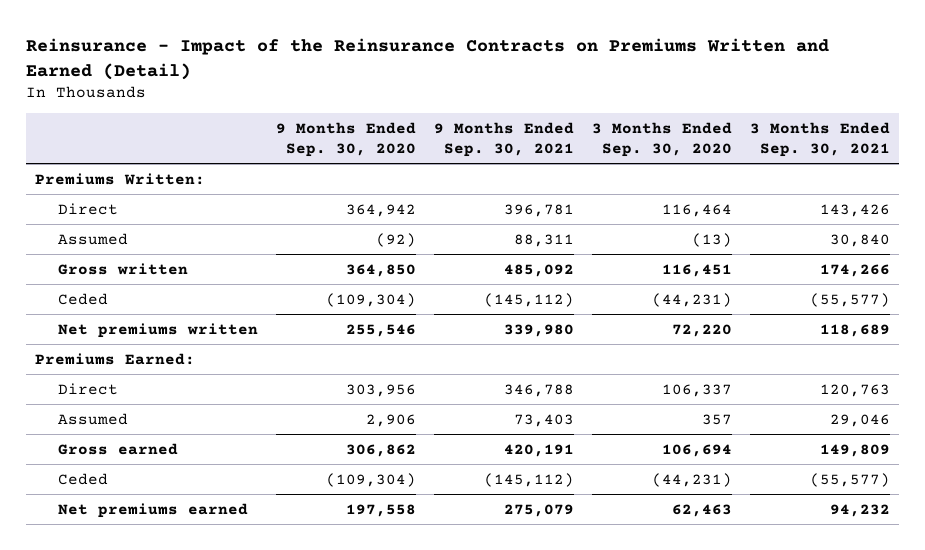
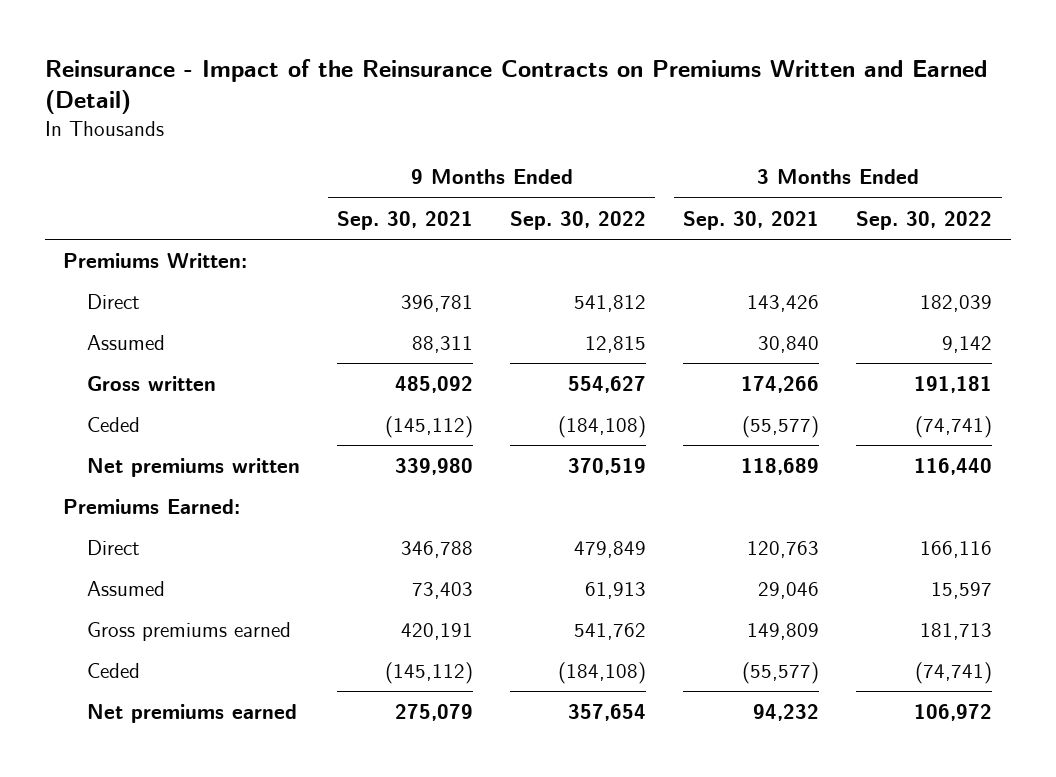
- | 9 Months Ended Sep. 30, 2020 | 9 Months Ended Sep. 30, 2021 | 3 Months Ended Sep. 30, 2020 | 3 Months Ended Sep. 30, 2021
+ | 9 Months Ended Sep. 30, 2021 | 9 Months Ended Sep. 30, 2022 | 3 Months Ended Sep. 30, 2021 | 3 Months Ended Sep. 30, 2022
- Gross earned | 306,862 | 420,191 | 106,694 | 149,809
+ Gross premiums earned | 420,191 | 541,762 | 149,809 | 181,713

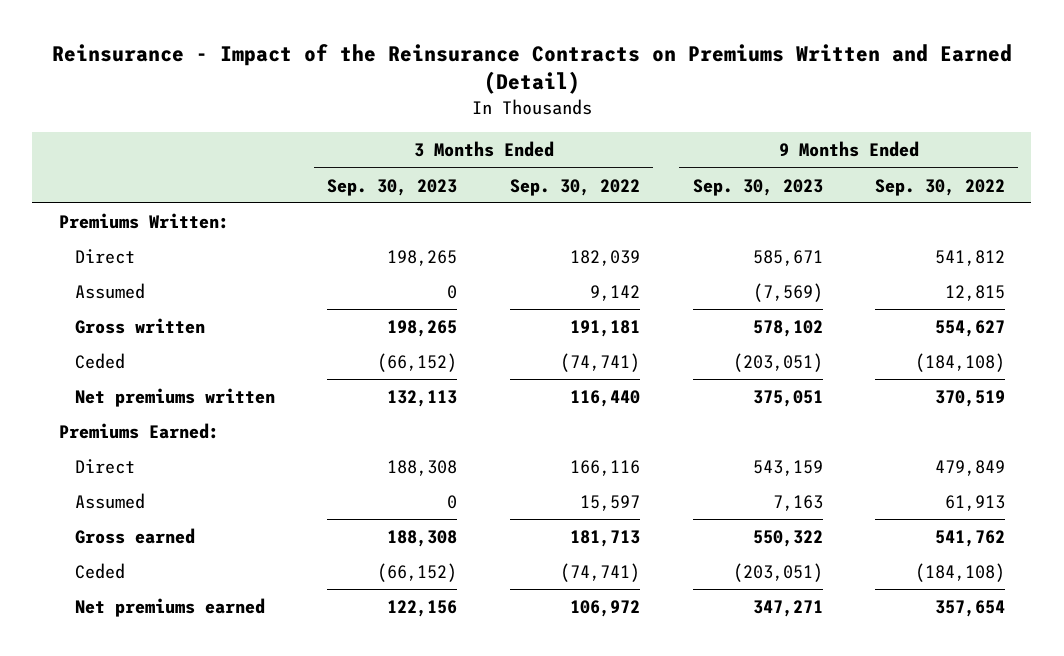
- | 9 Months Ended Sep. 30, 2021 | 9 Months Ended Sep. 30, 2022 | 3 Months Ended Sep. 30, 2021 | 3 Months Ended Sep. 30, 2022
+ | 3 Months Ended Sep. 30, 2023 | 3 Months Ended Sep. 30, 2022 | 9 Months Ended Sep. 30, 2023 | 9 Months Ended Sep. 30, 2022
- Gross premiums earned | 420,191 | 541,762 | 149,809 | 181,713
+ Gross earned | 188,308 | 181,713 | 550,322 | 541,762

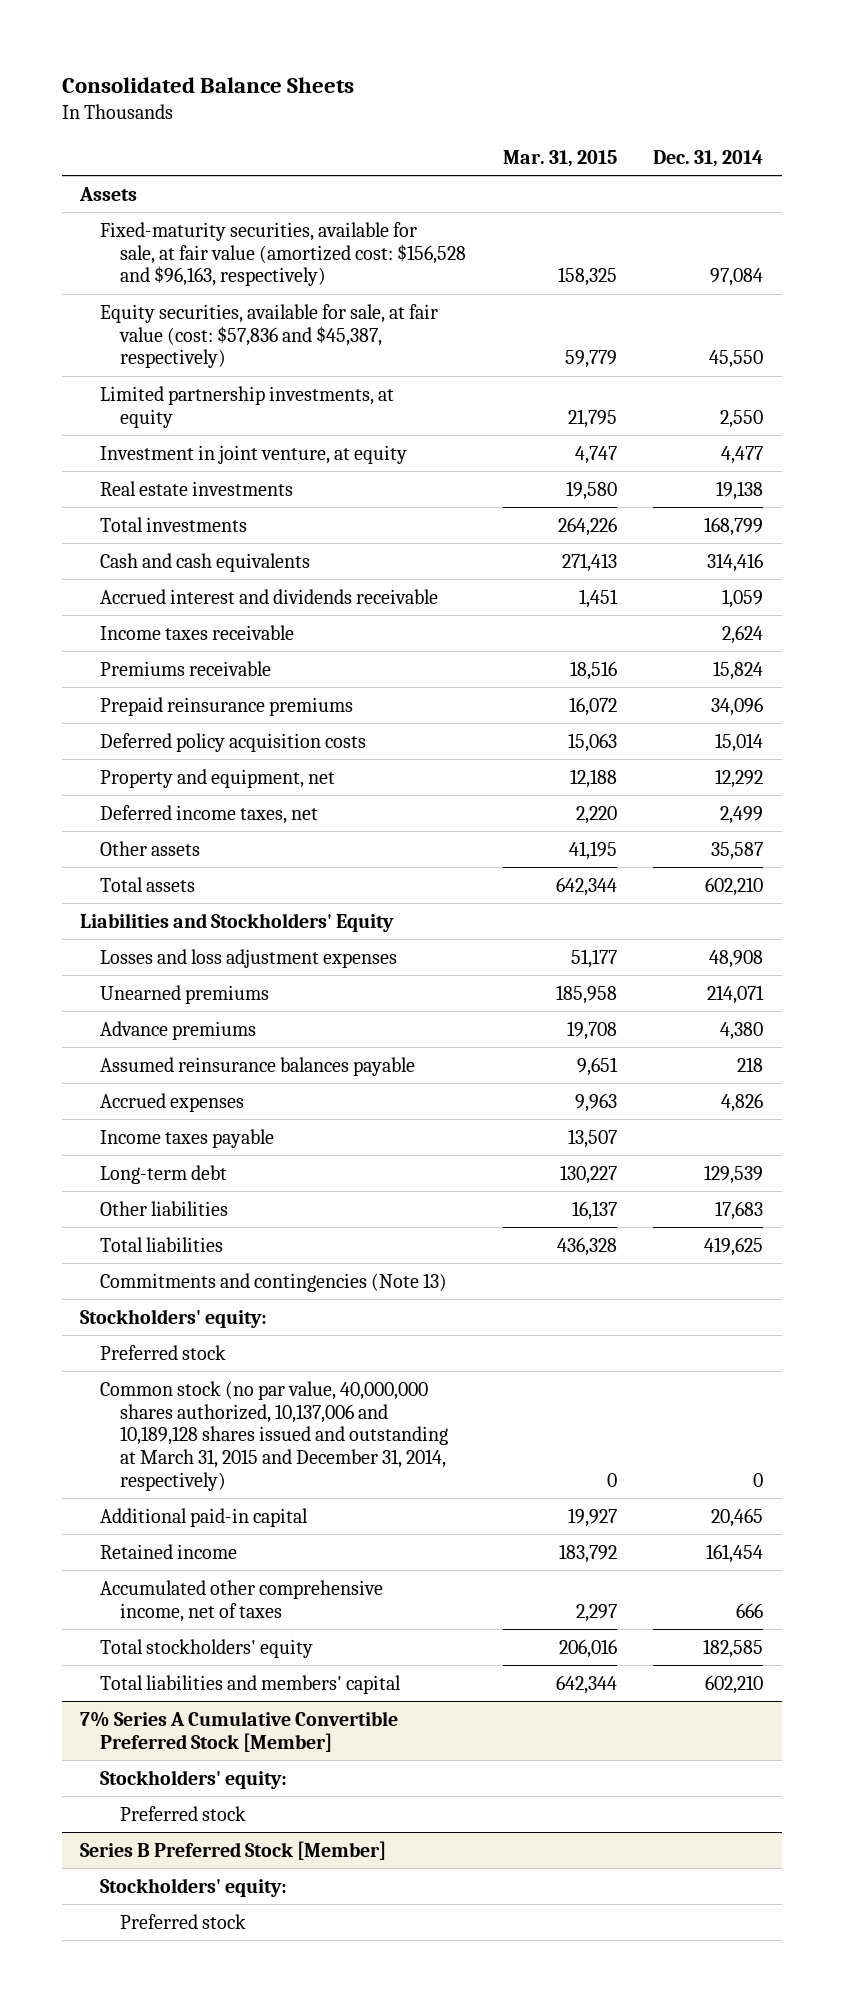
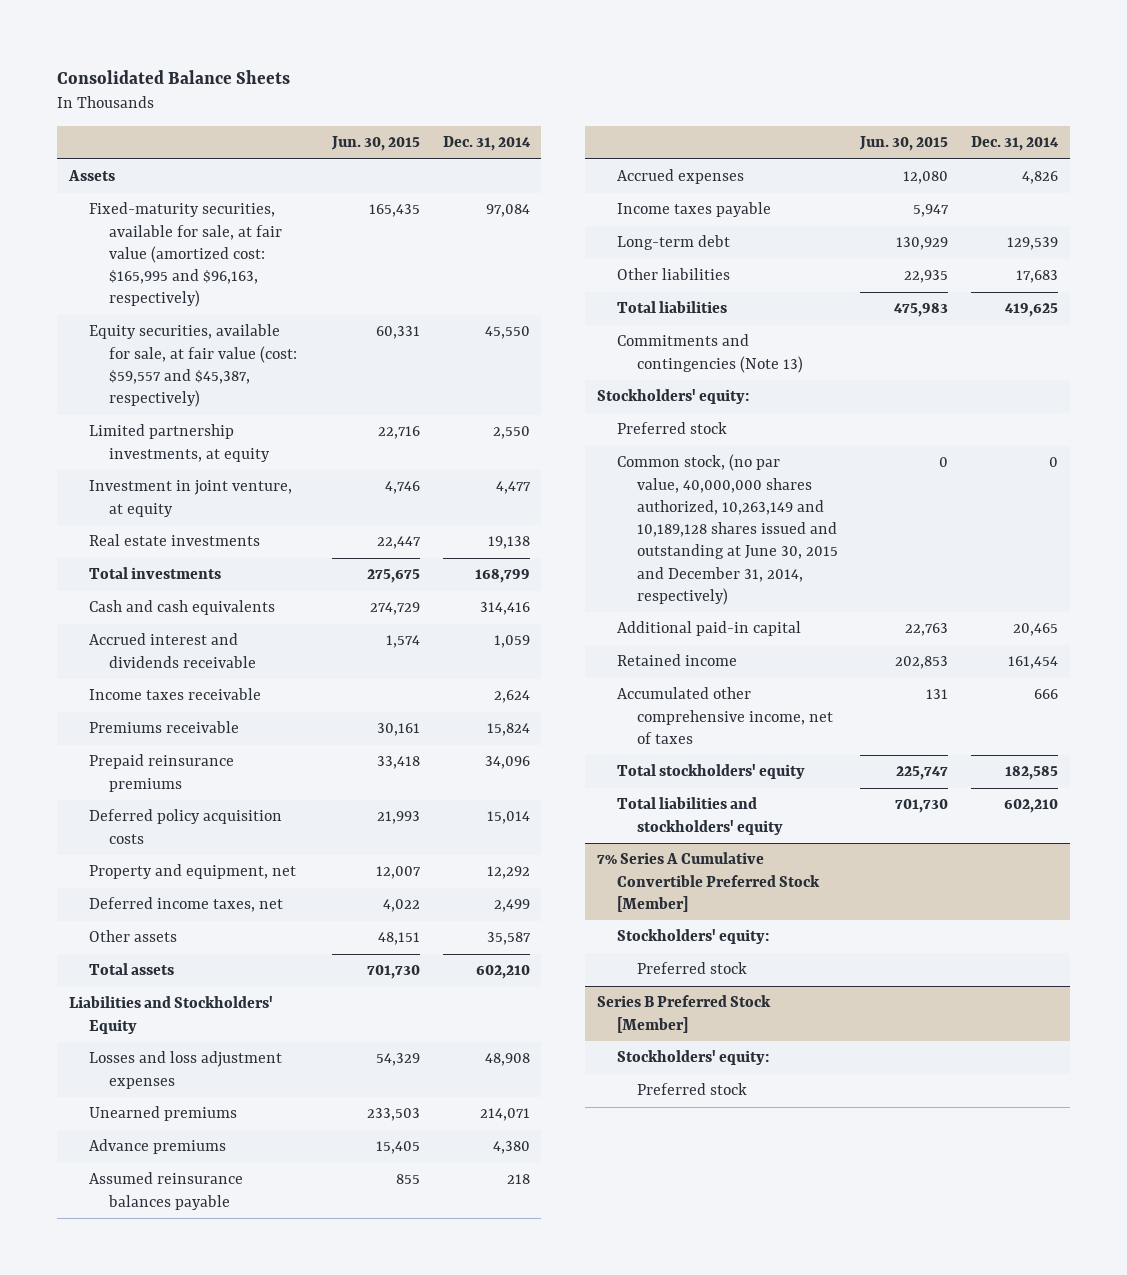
- | Mar. 31, 2015 | Dec. 31, 2014
+ | Jun. 30, 2015 | Dec. 31, 2014
- Fixed-maturity securities, available for sale, at fair value (amortized cost: $156,528 and $96,163, respectively) | 158,325 | 97,084
- Equity securities, available for sale, at fair value (cost: $57,836 and $45,387, respectively) | 59,779 | 45,550
+ Fixed-maturity securities, available for sale, at fair value (amortized cost: $165,995 and $96,163, respectively) | 165,435 | 97,084
+ Equity securities, available for sale, at fair value (cost: $59,557 and $45,387, respectively) | 60,331 | 45,550
- Common stock (no par value, 40,000,000 shares authorized, 10,137,006 and 10,189,128 shares issued and outstanding at March 31, 2015 and December 31, 2014, respectively) | 0 | 0
+ Common stock, (no par value, 40,000,000 shares authorized, 10,263,149 and 10,189,128 shares issued and outstanding at June 30, 2015 and December 31, 2014, respectively) | 0 | 0
- Total liabilities and members' capital | 642,344 | 602,210
+ Total liabilities and stockholders' equity | 701,730 | 602,210

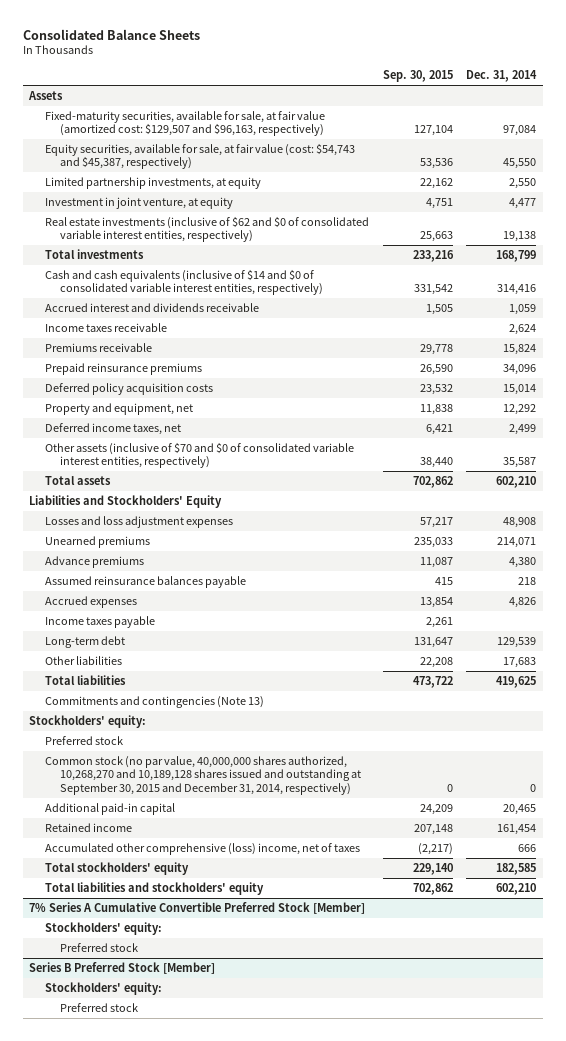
- | Jun. 30, 2015 | Dec. 31, 2014
+ | Sep. 30, 2015 | Dec. 31, 2014
- Fixed-maturity securities, available for sale, at fair value (amortized cost: $165,995 and $96,163, respectively) | 165,435 | 97,084
- Equity securities, available for sale, at fair value (cost: $59,557 and $45,387, respectively) | 60,331 | 45,550
+ Fixed-maturity securities, available for sale, at fair value (amortized cost: $129,507 and $96,163, respectively) | 127,104 | 97,084
+ Equity securities, available for sale, at fair value (cost: $54,743 and $45,387, respectively) | 53,536 | 45,550
- Real estate investments | 22,447 | 19,138
+ Real estate investments (inclusive of $62 and $0 of consolidated variable interest entities, respectively) | 25,663 | 19,138
- Cash and cash equivalents | 274,729 | 314,416
+ Cash and cash equivalents (inclusive of $14 and $0 of consolidated variable interest entities, respectively) | 331,542 | 314,416
- Other assets | 48,151 | 35,587
+ Other assets (inclusive of $70 and $0 of consolidated variable interest entities, respectively) | 38,440 | 35,587
- Common stock, (no par value, 40,000,000 shares authorized, 10,263,149 and 10,189,128 shares issued and outstanding at June 30, 2015 and December 31, 2014, respectively) | 0 | 0
+ Common stock (no par value, 40,000,000 shares authorized, 10,268,270 and 10,189,128 shares issued and outstanding at September 30, 2015 and December 31, 2014, respectively) | 0 | 0
- Accumulated other comprehensive income, net of taxes | 131 | 666
+ Accumulated other comprehensive (loss) income, net of taxes | (2,217) | 666

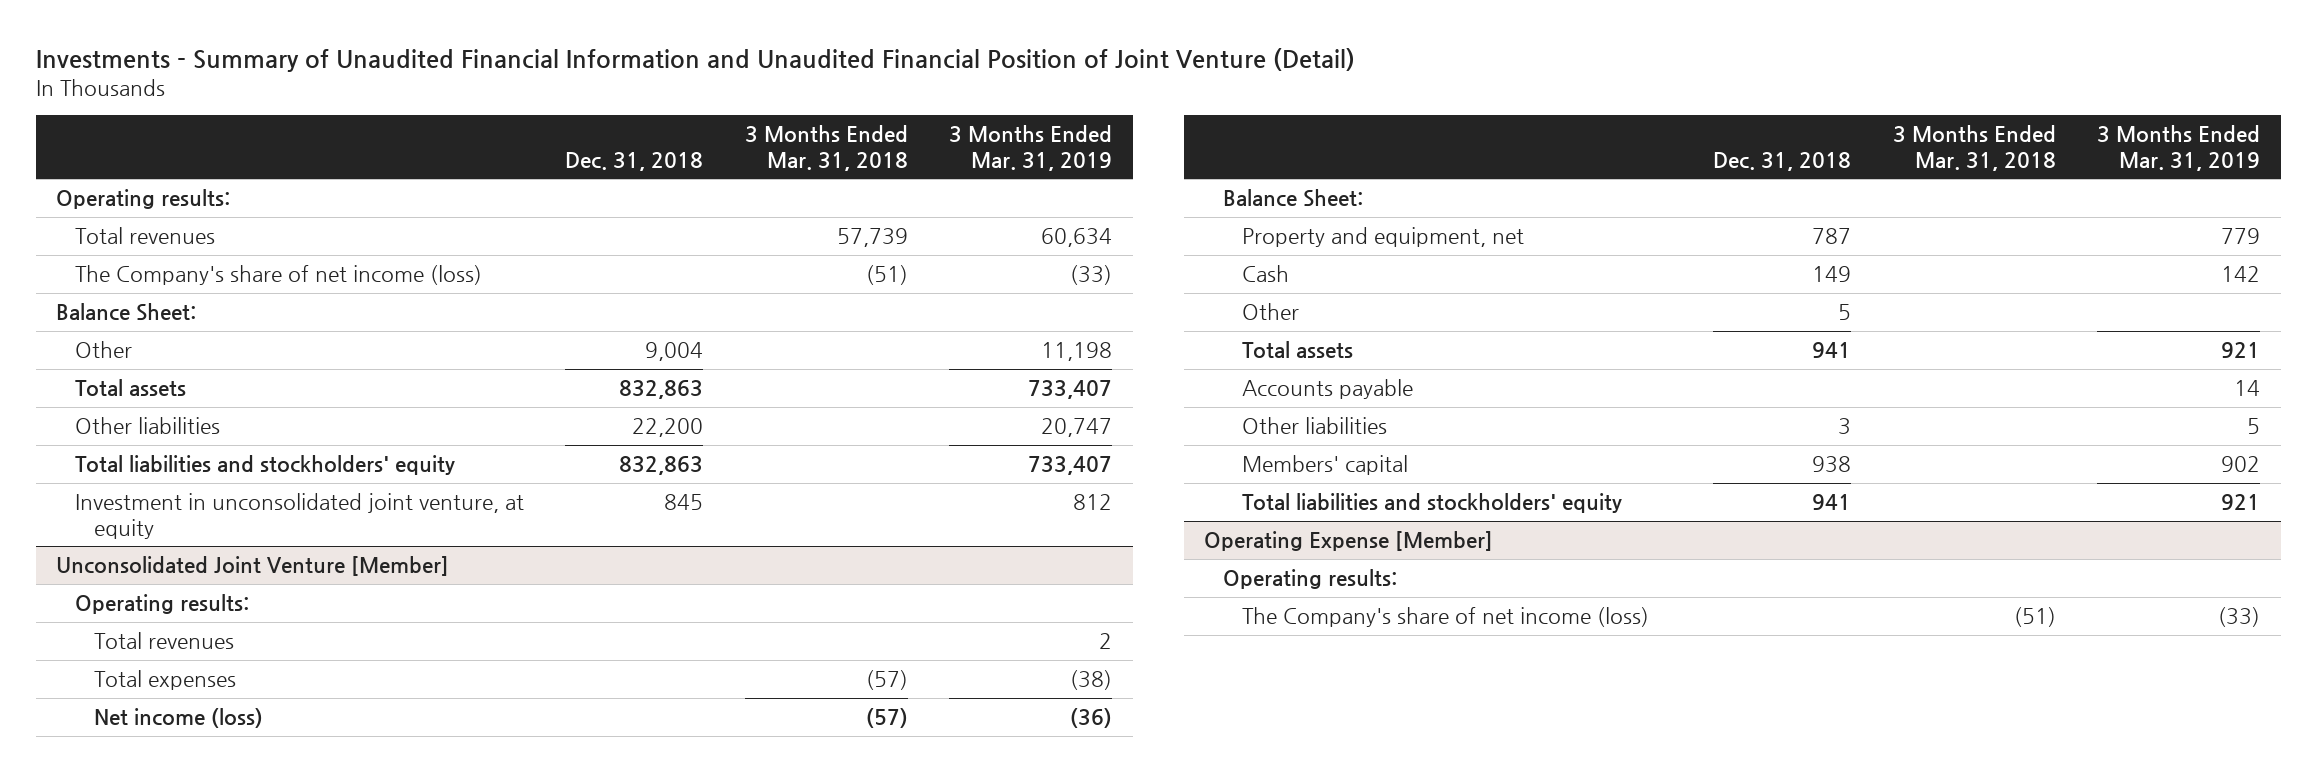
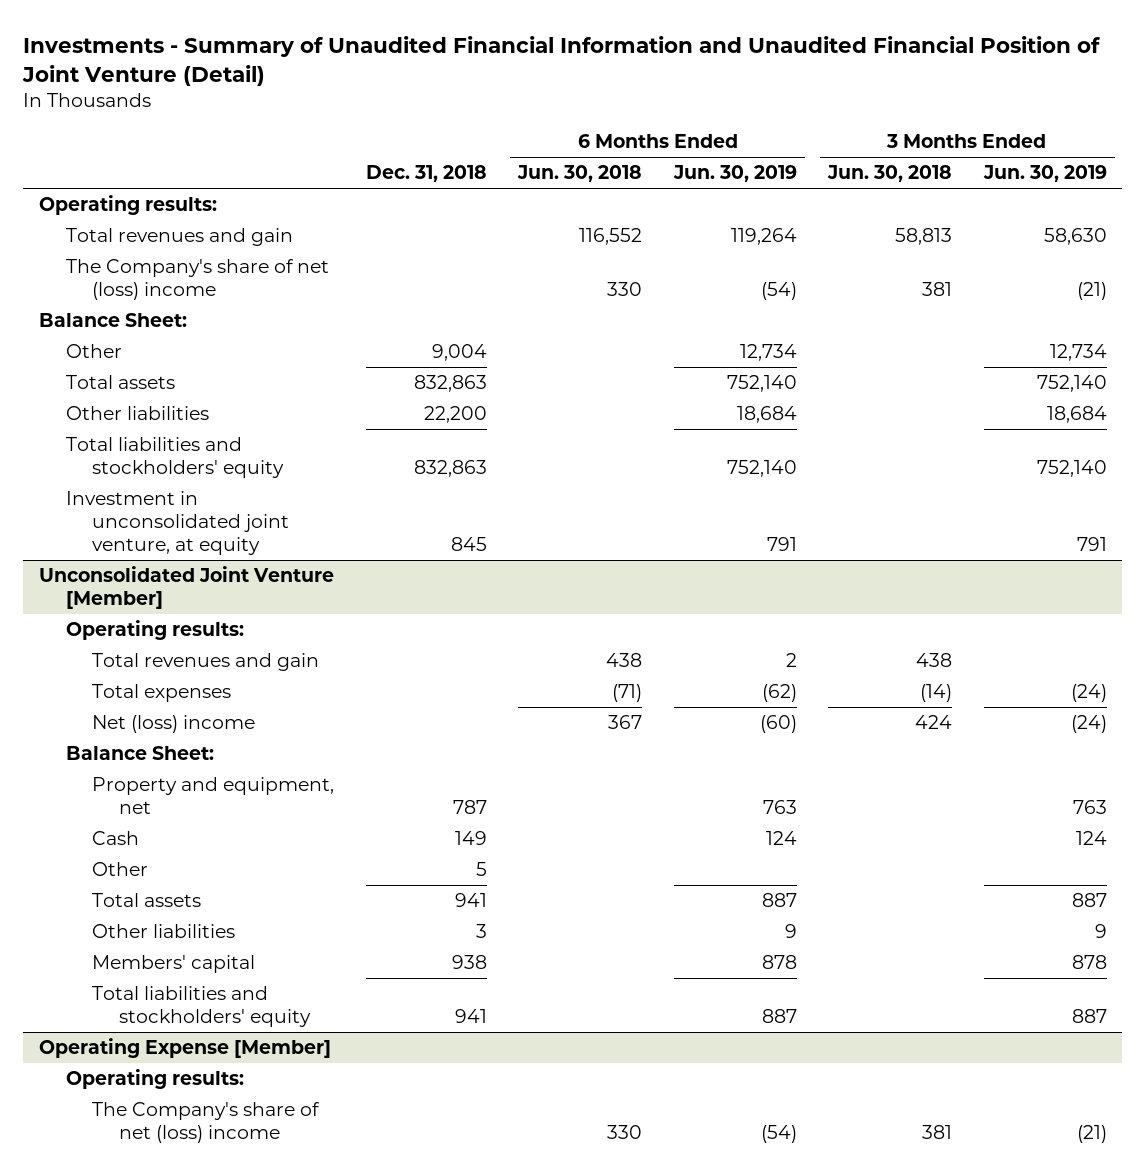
- | Dec. 31, 2018 | 3 Months Ended Mar. 31, 2018 | 3 Months Ended Mar. 31, 2019
+ | Dec. 31, 2018 | 6 Months Ended Jun. 30, 2018 | 6 Months Ended Jun. 30, 2019 | 3 Months Ended Jun. 30, 2018 | 3 Months Ended Jun. 30, 2019
- Total revenues | | 57,739 | 60,634
- The Company's share of net income (loss) | | (51) | (33)
+ Total revenues and gain | | 116,552 | 119,264 | 58,813 | 58,630
+ The Company's share of net (loss) income | | 330 | (54) | 381 | (21)
@ Unconsolidated Joint Venture [Member]
- Total revenues | | | 2
+ Total revenues and gain | | 438 | 2 | 438 |
- Net income (loss) | | (57) | (36)
+ Net (loss) income | | 367 | (60) | 424 | (24)
- Accounts payable | | | 14
@ Operating Expense [Member]
- The Company's share of net income (loss) | | (51) | (33)
+ The Company's share of net (loss) income | | 330 | (54) | 381 | (21)

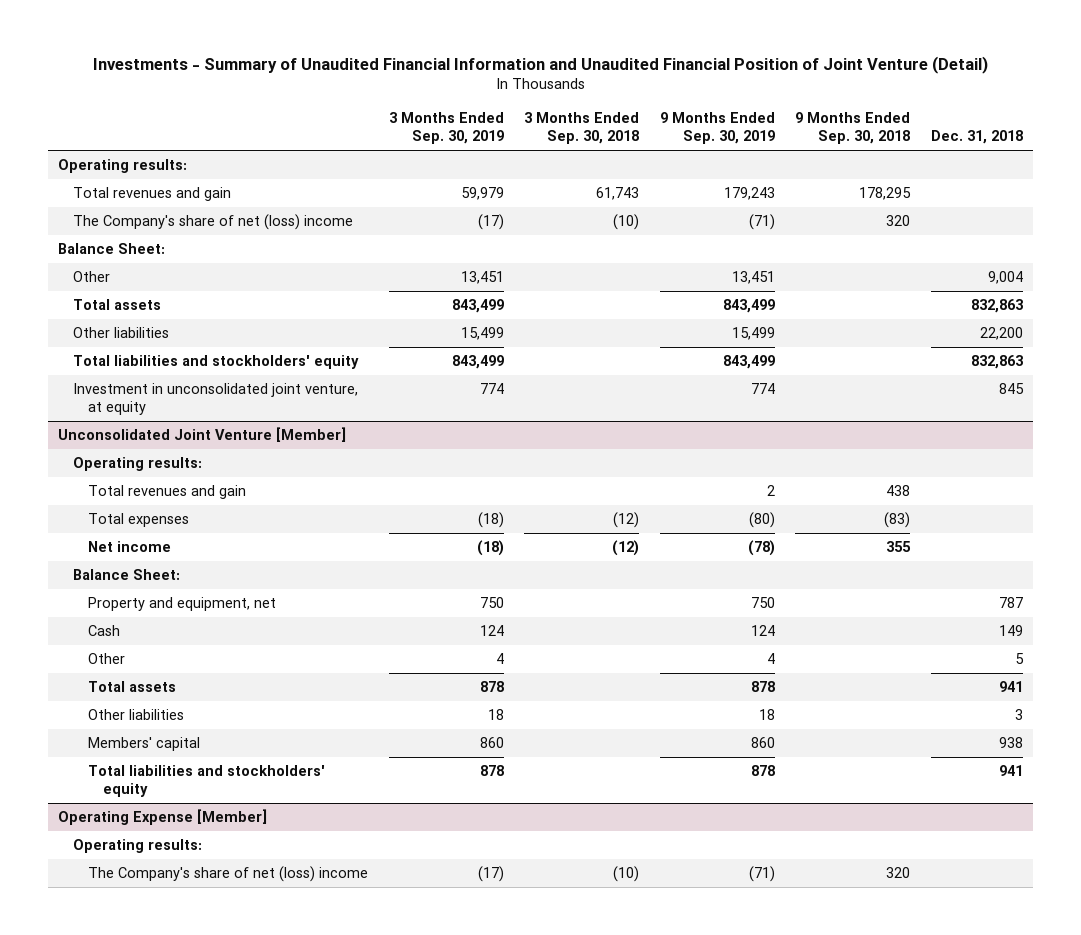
- | Dec. 31, 2018 | 6 Months Ended Jun. 30, 2018 | 6 Months Ended Jun. 30, 2019 | 3 Months Ended Jun. 30, 2018 | 3 Months Ended Jun. 30, 2019
+ | 3 Months Ended Sep. 30, 2019 | 3 Months Ended Sep. 30, 2018 | 9 Months Ended Sep. 30, 2019 | 9 Months Ended Sep. 30, 2018 | Dec. 31, 2018
@ Unconsolidated Joint Venture [Member]
- Net (loss) income | | 367 | (60) | 424 | (24)
+ Net income | (18) | (12) | (78) | 355 |

